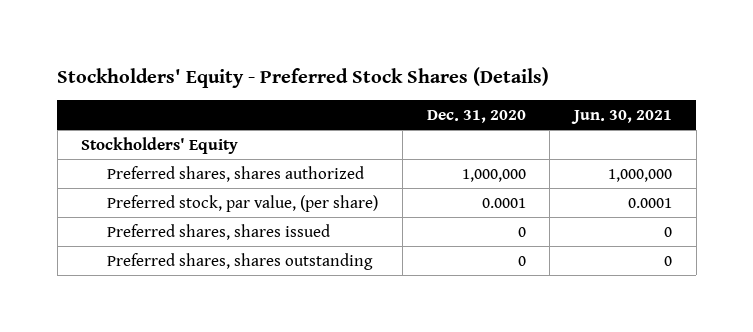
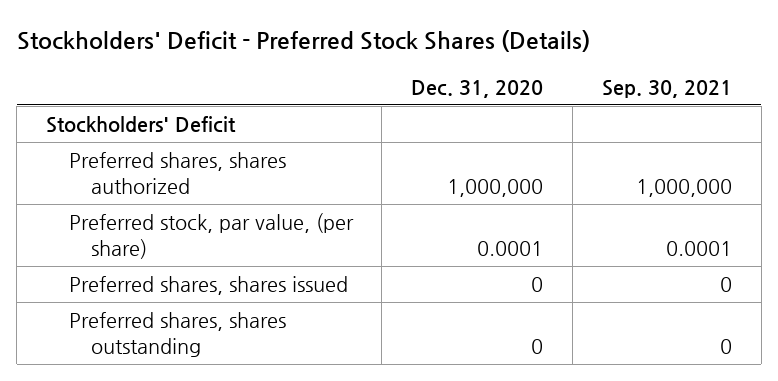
- Stockholders' Equity - Preferred Stock Shares (Details)
+ Stockholders' Deficit - Preferred Stock Shares (Details)
- | Dec. 31, 2020 | Jun. 30, 2021
+ | Dec. 31, 2020 | Sep. 30, 2021
- Stockholders' Equity
+ Stockholders' Deficit

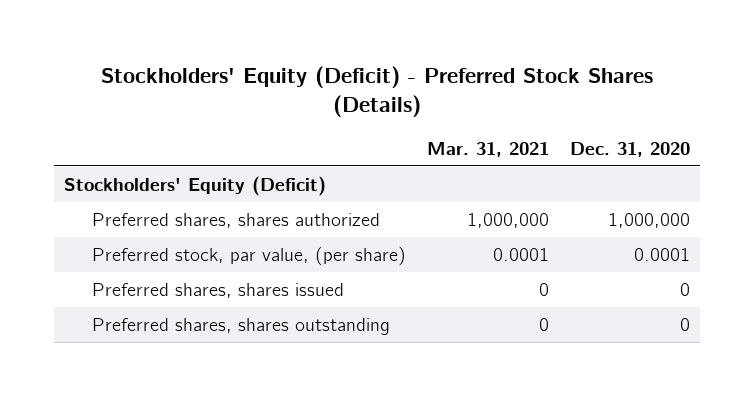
- Stockholders' Deficit - Preferred Stock Shares (Details)
+ Stockholders' Equity (Deficit) - Preferred Stock Shares (Details)
- | Dec. 31, 2020 | Sep. 30, 2021
+ | Mar. 31, 2021 | Dec. 31, 2020
- Stockholders' Deficit
+ Stockholders' Equity (Deficit)

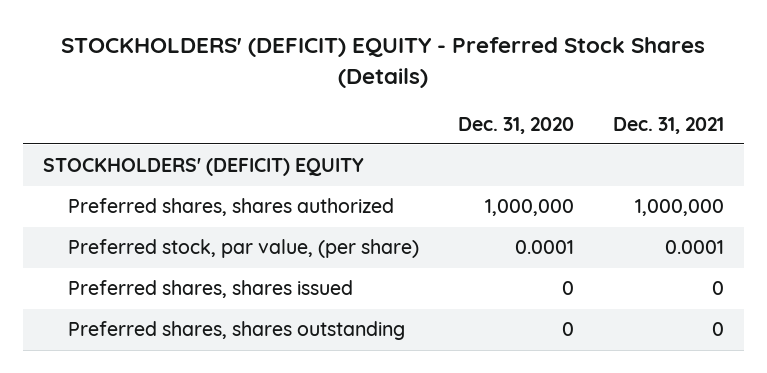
- Stockholders' Equity (Deficit) - Preferred Stock Shares (Details)
+ STOCKHOLDERS' (DEFICIT) EQUITY - Preferred Stock Shares (Details)
- | Mar. 31, 2021 | Dec. 31, 2020
+ | Dec. 31, 2020 | Dec. 31, 2021
- Stockholders' Equity (Deficit)
+ STOCKHOLDERS' (DEFICIT) EQUITY

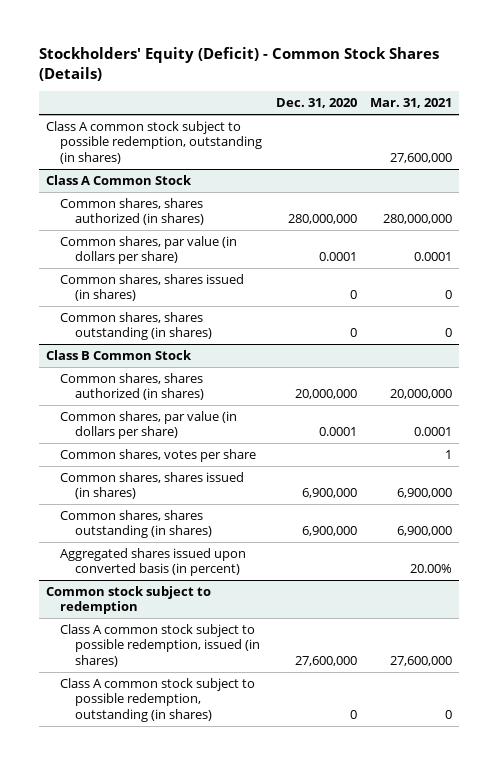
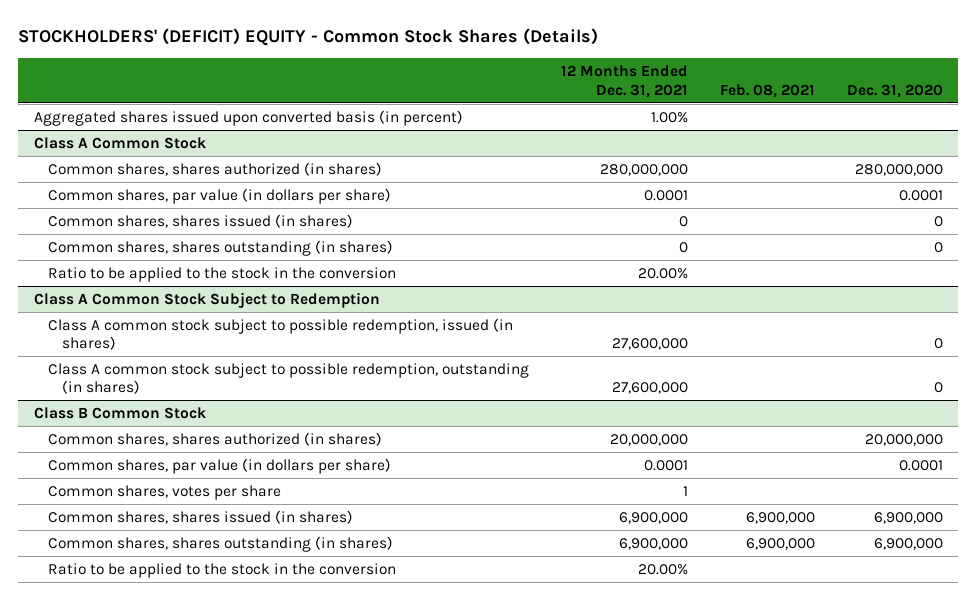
- Stockholders' Equity (Deficit) - Common Stock Shares (Details)
+ STOCKHOLDERS' (DEFICIT) EQUITY - Common Stock Shares (Details)
- | Dec. 31, 2020 | Mar. 31, 2021
+ | 12 Months Ended Dec. 31, 2021 | Feb. 08, 2021 | Dec. 31, 2020
- Class A common stock subject to possible redemption, outstanding (in shares) | | 27,600,000
+ Aggregated shares issued upon converted basis (in percent) | 1.00% | |
@ Class A Common Stock
+ Ratio to be applied to the stock in the conversion | 20.00% | |
+ Class A Common Stock Subject to Redemption
+ Class A common stock subject to possible redemption, issued (in shares) | 27,600,000 | | 0
+ Class A common stock subject to possible redemption, outstanding (in shares) | 27,600,000 | | 0
@ Class B Common Stock
- Aggregated shares issued upon converted basis (in percent) | | 20.00%
- Common stock subject to redemption
- Class A common stock subject to possible redemption, issued (in shares) | 27,600,000 | 27,600,000
- Class A common stock subject to possible redemption, outstanding (in shares) | 0 | 0
@ Class B Common Stock
+ Ratio to be applied to the stock in the conversion | 20.00% | |

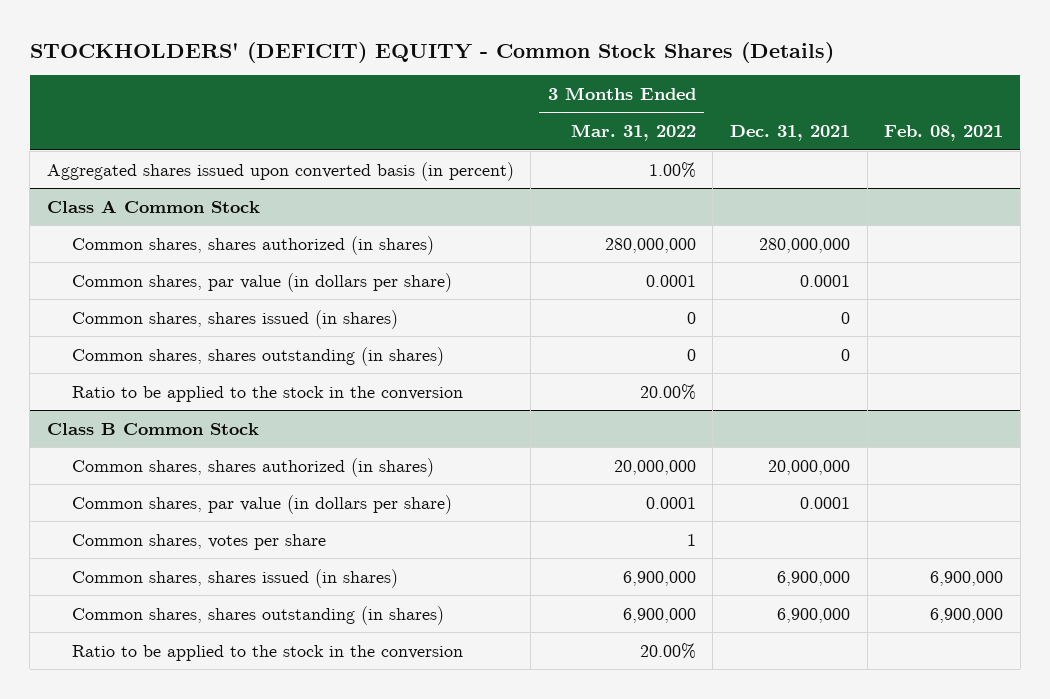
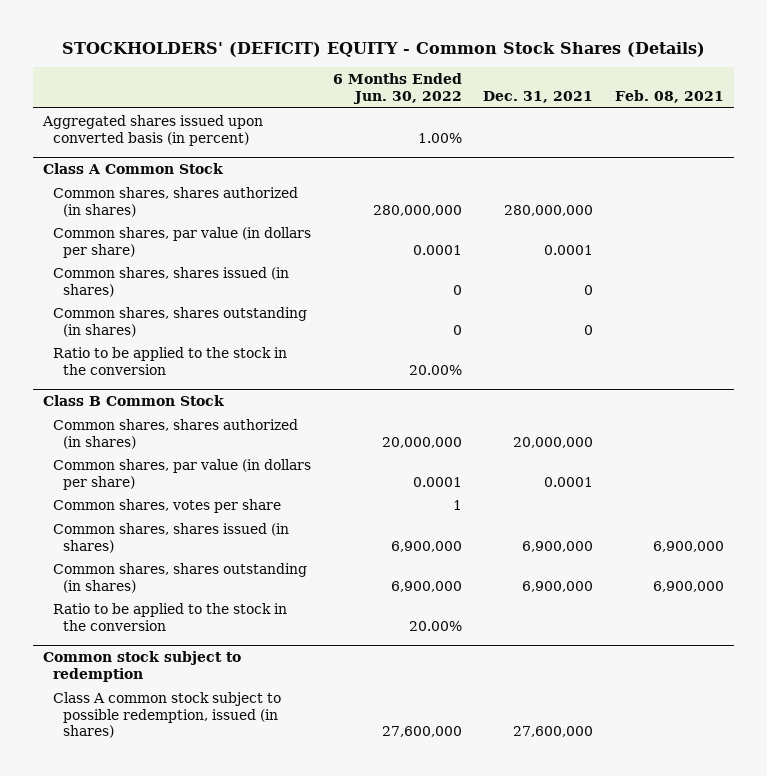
- | 3 Months Ended Mar. 31, 2022 | Dec. 31, 2021 | Feb. 08, 2021
+ | 6 Months Ended Jun. 30, 2022 | Dec. 31, 2021 | Feb. 08, 2021
+ Common stock subject to redemption
+ Class A common stock subject to possible redemption, issued (in shares) | 27,600,000 | 27,600,000 |

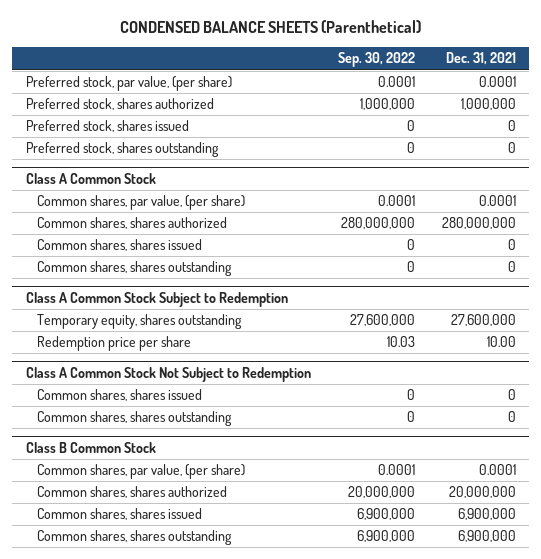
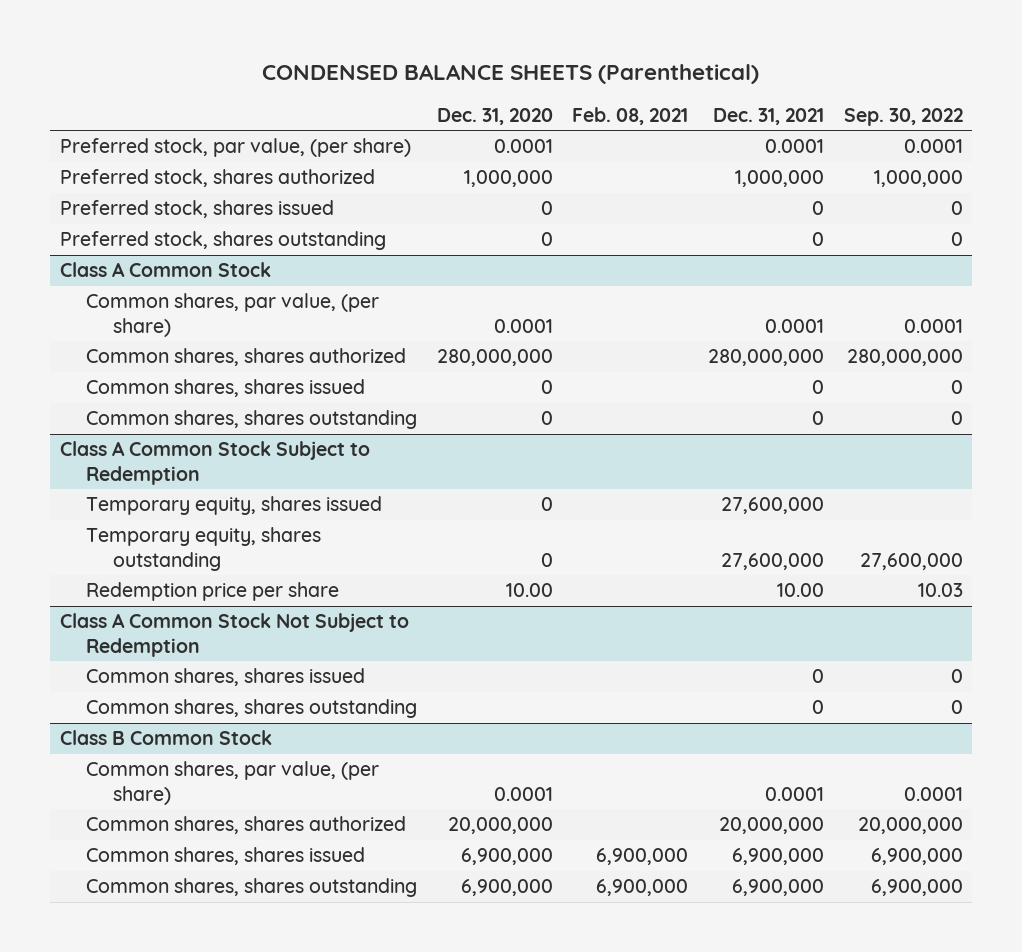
- | Sep. 30, 2022 | Dec. 31, 2021
+ | Dec. 31, 2020 | Feb. 08, 2021 | Dec. 31, 2021 | Sep. 30, 2022
@ Class A Common Stock Subject to Redemption
+ Temporary equity, shares issued | 0 | | 27,600,000 |

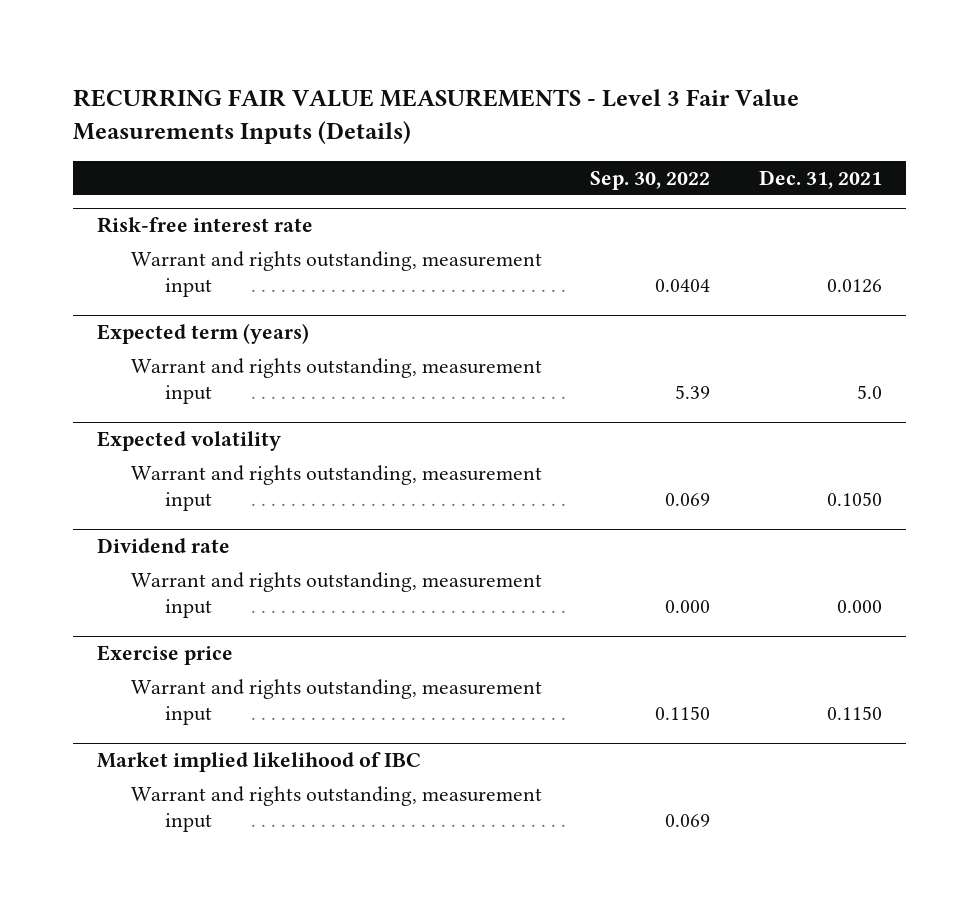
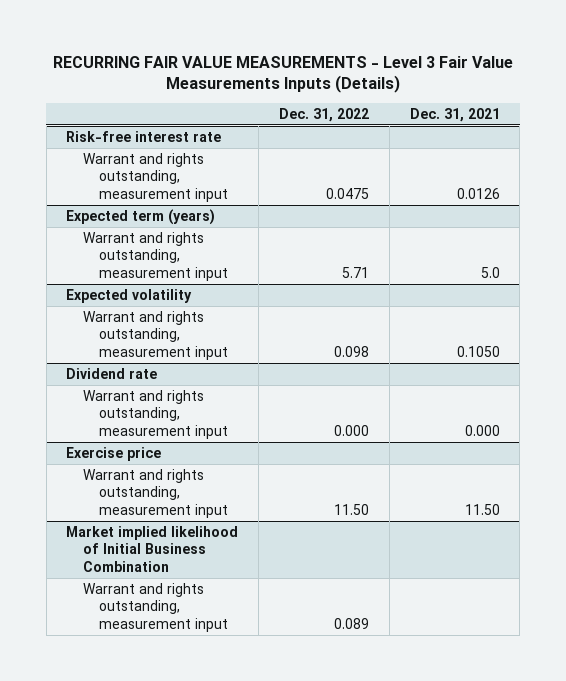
- | Sep. 30, 2022 | Dec. 31, 2021
+ | Dec. 31, 2022 | Dec. 31, 2021
@ Exercise price
- Warrant and rights outstanding, measurement input | 0.1150 | 0.1150
- Market implied likelihood of IBC
@ Exercise price
+ Warrant and rights outstanding, measurement input | 11.50 | 11.50
+ Market implied likelihood of Initial Business Combination

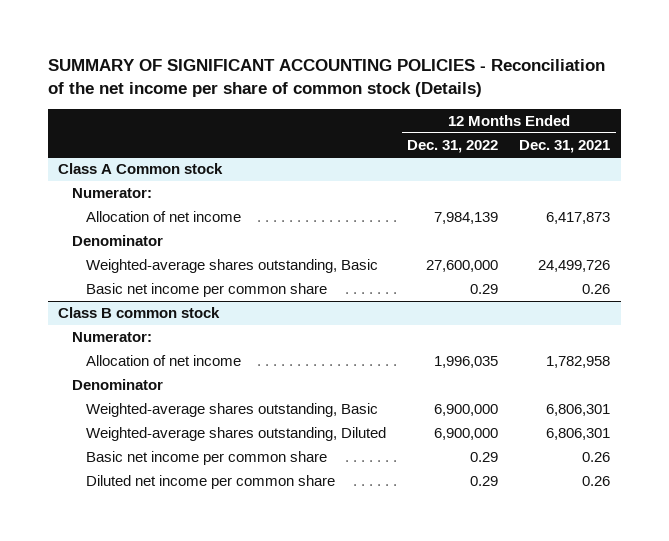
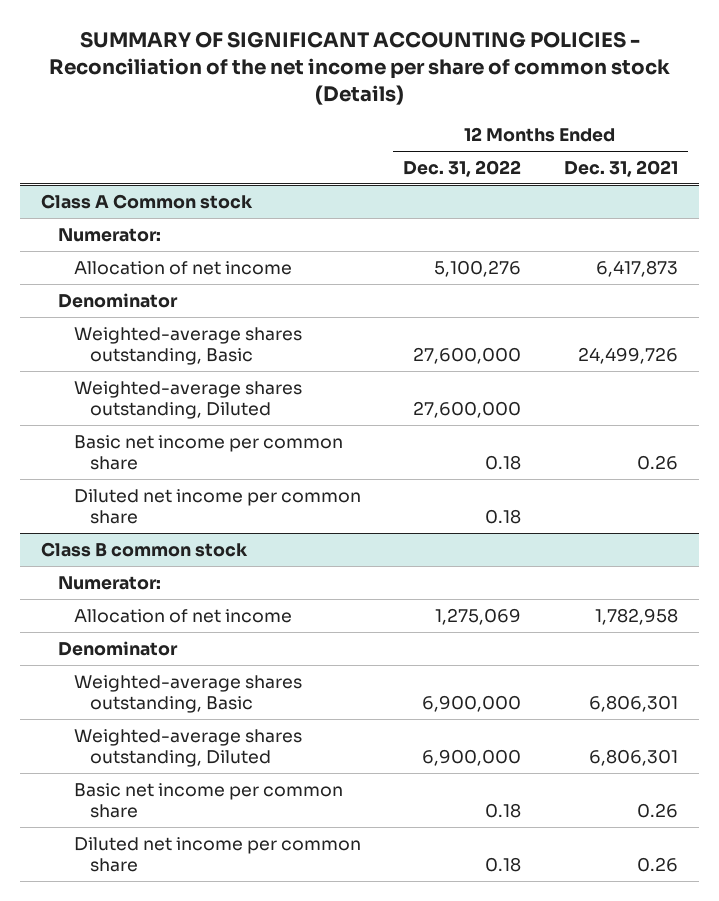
@ Class A Common stock
- Allocation of net income | 7,984,139 | 6,417,873
+ Allocation of net income | 5,100,276 | 6,417,873
- Basic net income per common share | 0.29 | 0.26
+ Weighted-average shares outstanding, Diluted | 27,600,000 |
+ Basic net income per common share | 0.18 | 0.26
+ Diluted net income per common share | 0.18 |
@ Class B common stock
- Allocation of net income | 1,996,035 | 1,782,958
+ Allocation of net income | 1,275,069 | 1,782,958
- Basic net income per common share | 0.29 | 0.26
- Diluted net income per common share | 0.29 | 0.26
+ Basic net income per common share | 0.18 | 0.26
+ Diluted net income per common share | 0.18 | 0.26

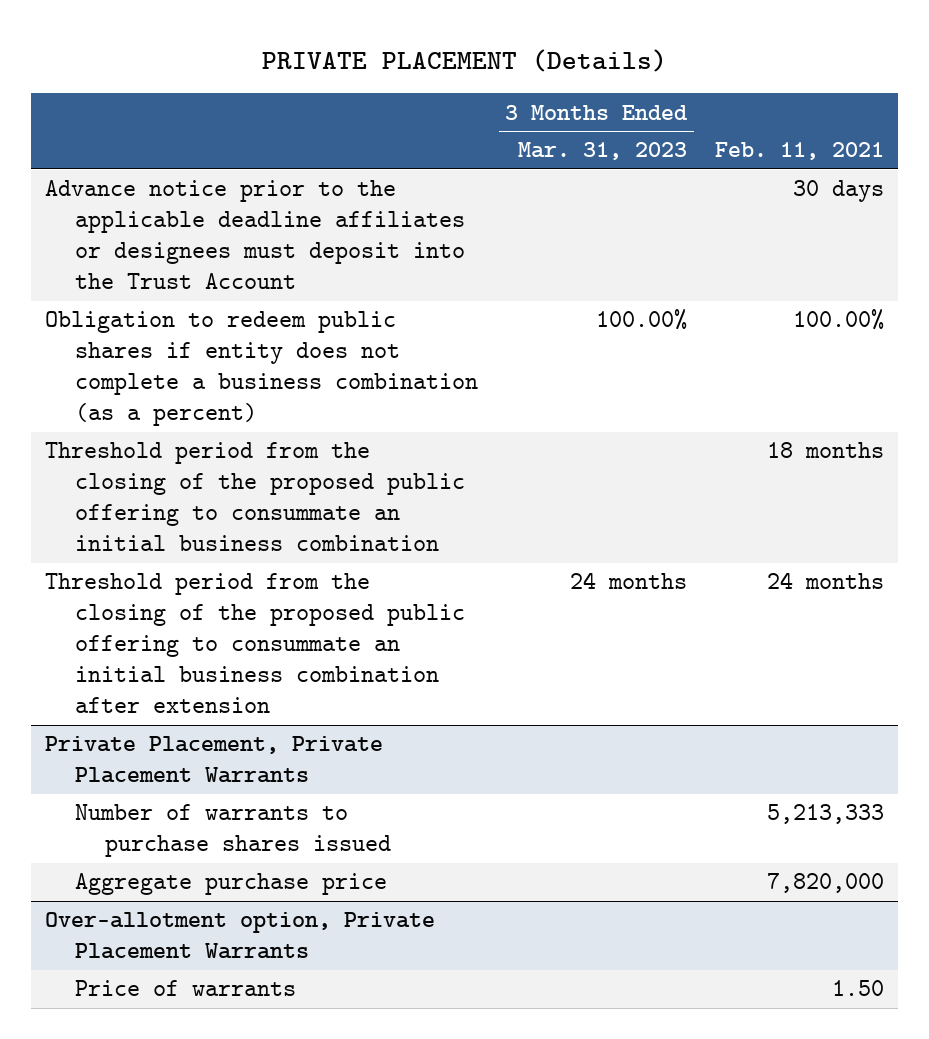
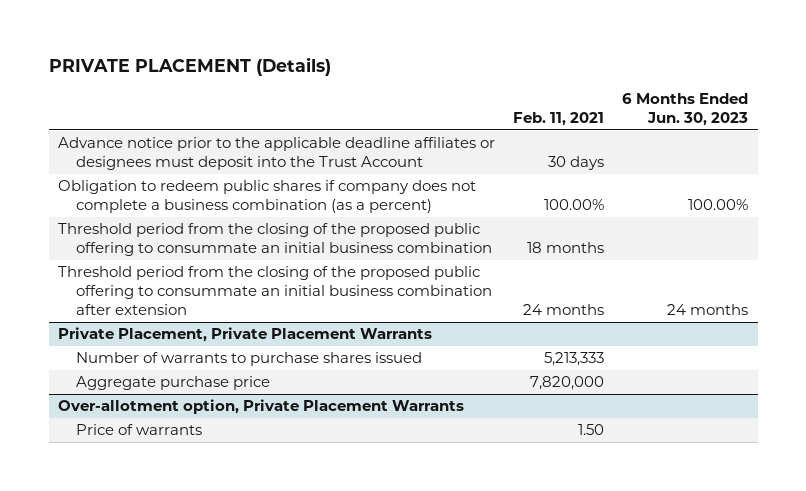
- | 3 Months Ended Mar. 31, 2023 | Feb. 11, 2021
+ | Feb. 11, 2021 | 6 Months Ended Jun. 30, 2023
- Obligation to redeem public shares if entity does not complete a business combination (as a percent) | 100.00% | 100.00%
+ Obligation to redeem public shares if company does not complete a business combination (as a percent) | 100.00% | 100.00%

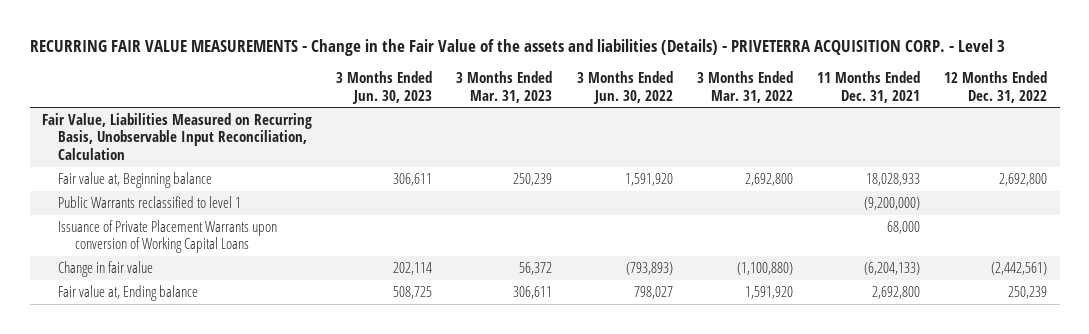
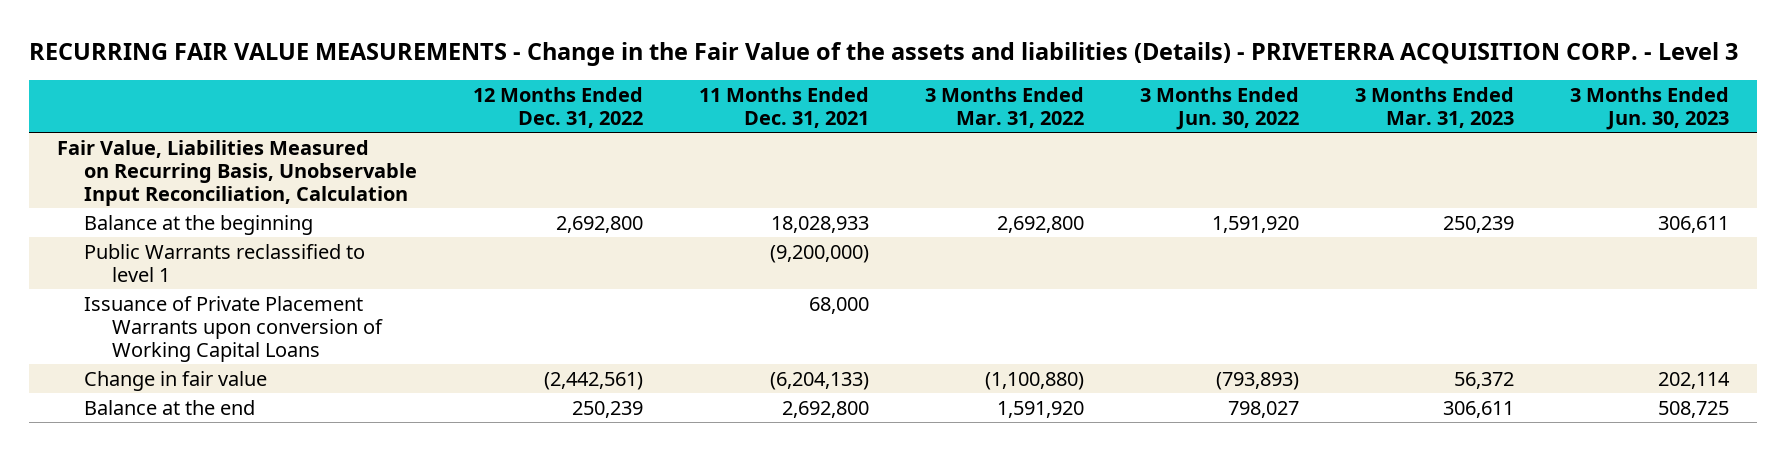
- | 3 Months Ended Jun. 30, 2023 | 3 Months Ended Mar. 31, 2023 | 3 Months Ended Jun. 30, 2022 | 3 Months Ended Mar. 31, 2022 | 11 Months Ended Dec. 31, 2021 | 12 Months Ended Dec. 31, 2022
+ | 12 Months Ended Dec. 31, 2022 | 11 Months Ended Dec. 31, 2021 | 3 Months Ended Mar. 31, 2022 | 3 Months Ended Jun. 30, 2022 | 3 Months Ended Mar. 31, 2023 | 3 Months Ended Jun. 30, 2023
- Fair value at, Beginning balance | 306,611 | 250,239 | 1,591,920 | 2,692,800 | 18,028,933 | 2,692,800
+ Balance at the beginning | 2,692,800 | 18,028,933 | 2,692,800 | 1,591,920 | 250,239 | 306,611
- Fair value at, Ending balance | 508,725 | 306,611 | 798,027 | 1,591,920 | 2,692,800 | 250,239
+ Balance at the end | 250,239 | 2,692,800 | 1,591,920 | 798,027 | 306,611 | 508,725

